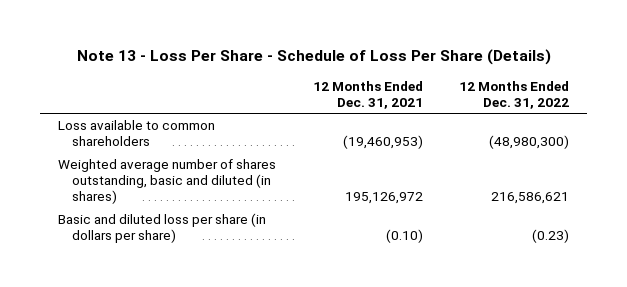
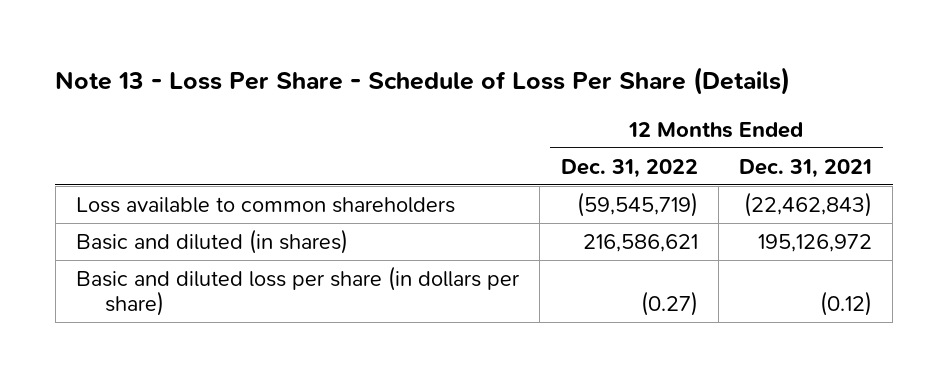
- | 12 Months Ended Dec. 31, 2021 | 12 Months Ended Dec. 31, 2022
+ | 12 Months Ended Dec. 31, 2022 | 12 Months Ended Dec. 31, 2021
- Loss available to common shareholders | (19,460,953) | (48,980,300)
- Weighted average number of shares outstanding, basic and diluted (in shares) | 195,126,972 | 216,586,621
- Basic and diluted loss per share (in dollars per share) | (0.10) | (0.23)
+ Loss available to common shareholders | (59,545,719) | (22,462,843)
+ Basic and diluted (in shares) | 216,586,621 | 195,126,972
+ Basic and diluted loss per share (in dollars per share) | (0.27) | (0.12)

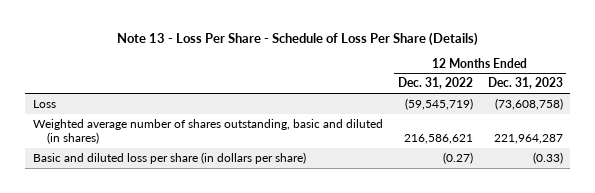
- | 12 Months Ended Dec. 31, 2022 | 12 Months Ended Dec. 31, 2021
+ | 12 Months Ended Dec. 31, 2022 | 12 Months Ended Dec. 31, 2023
- Loss available to common shareholders | (59,545,719) | (22,462,843)
- Basic and diluted (in shares) | 216,586,621 | 195,126,972
+ Loss | (59,545,719) | (73,608,758)
+ Weighted average number of shares outstanding, basic and diluted (in shares) | 216,586,621 | 221,964,287

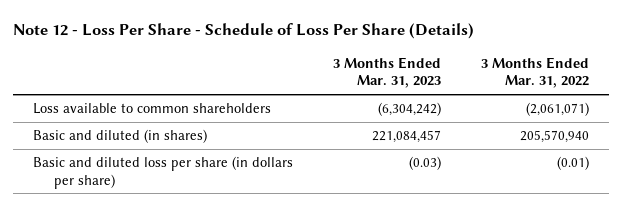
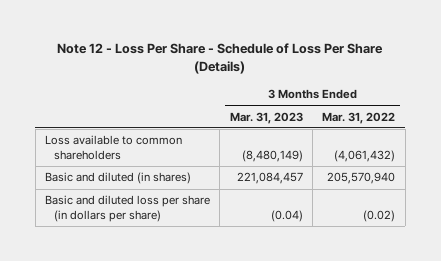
- Loss available to common shareholders | (6,304,242) | (2,061,071)
+ Loss available to common shareholders | (8,480,149) | (4,061,432)
- Basic and diluted loss per share (in dollars per share) | (0.03) | (0.01)
+ Basic and diluted loss per share (in dollars per share) | (0.04) | (0.02)

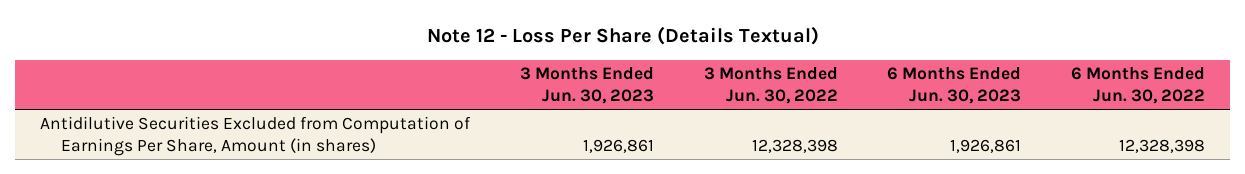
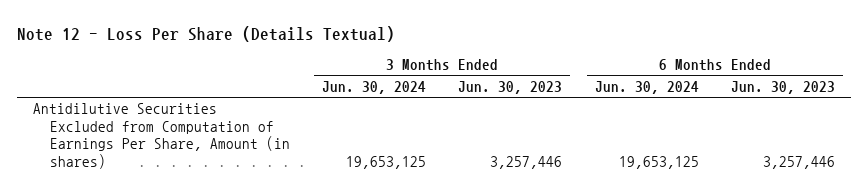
- | 3 Months Ended Jun. 30, 2023 | 3 Months Ended Jun. 30, 2022 | 6 Months Ended Jun. 30, 2023 | 6 Months Ended Jun. 30, 2022
+ | 3 Months Ended Jun. 30, 2024 | 3 Months Ended Jun. 30, 2023 | 6 Months Ended Jun. 30, 2024 | 6 Months Ended Jun. 30, 2023
- Antidilutive Securities Excluded from Computation of Earnings Per Share, Amount (in shares) | 1,926,861 | 12,328,398 | 1,926,861 | 12,328,398
+ Antidilutive Securities Excluded from Computation of Earnings Per Share, Amount (in shares) | 19,653,125 | 3,257,446 | 19,653,125 | 3,257,446

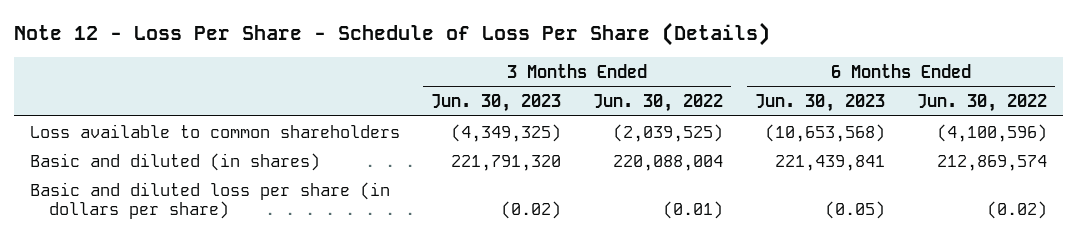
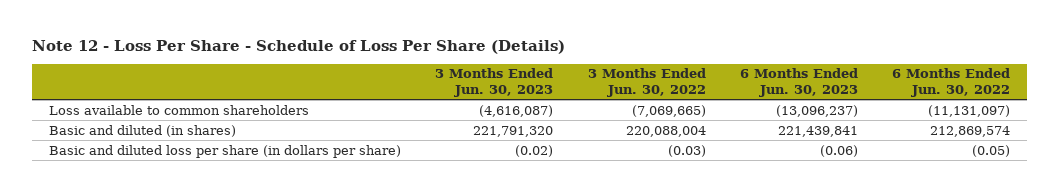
- Loss available to common shareholders | (4,349,325) | (2,039,525) | (10,653,568) | (4,100,596)
+ Loss available to common shareholders | (4,616,087) | (7,069,665) | (13,096,237) | (11,131,097)
- Basic and diluted loss per share (in dollars per share) | (0.02) | (0.01) | (0.05) | (0.02)
+ Basic and diluted loss per share (in dollars per share) | (0.02) | (0.03) | (0.06) | (0.05)

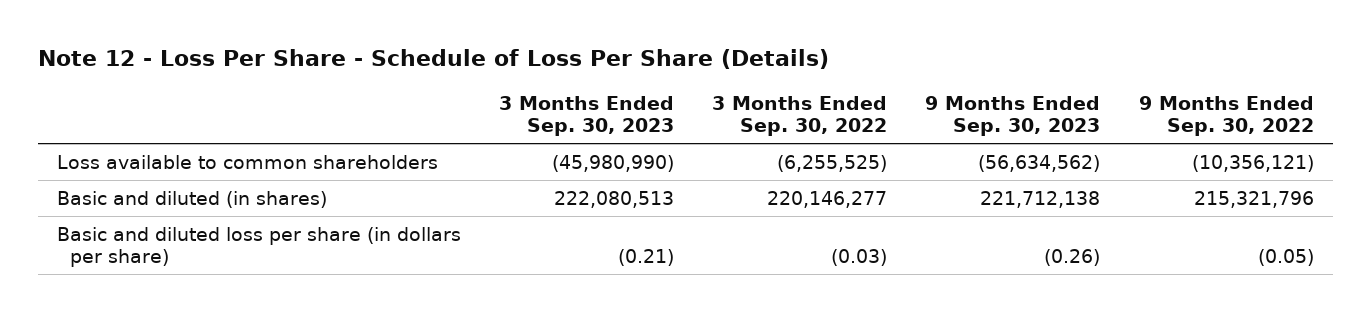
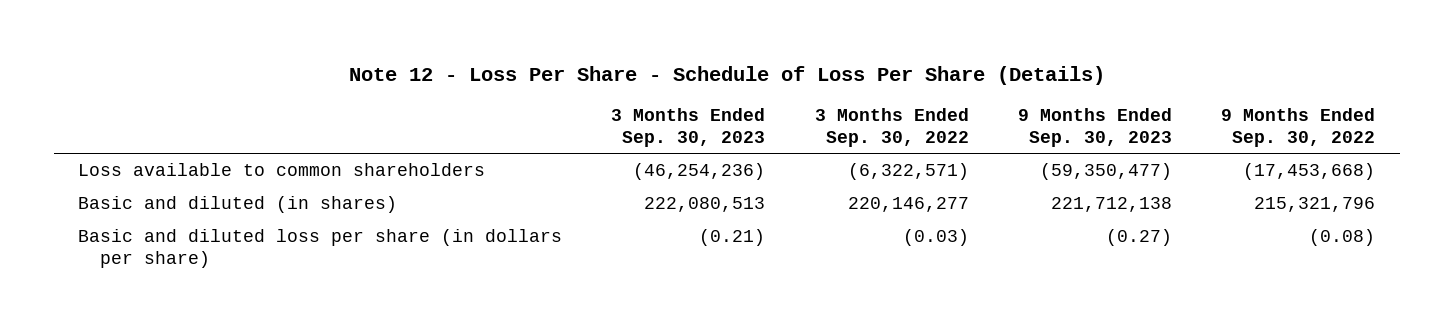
- Loss available to common shareholders | (45,980,990) | (6,255,525) | (56,634,562) | (10,356,121)
+ Loss available to common shareholders | (46,254,236) | (6,322,571) | (59,350,477) | (17,453,668)
- Basic and diluted loss per share (in dollars per share) | (0.21) | (0.03) | (0.26) | (0.05)
+ Basic and diluted loss per share (in dollars per share) | (0.21) | (0.03) | (0.27) | (0.08)

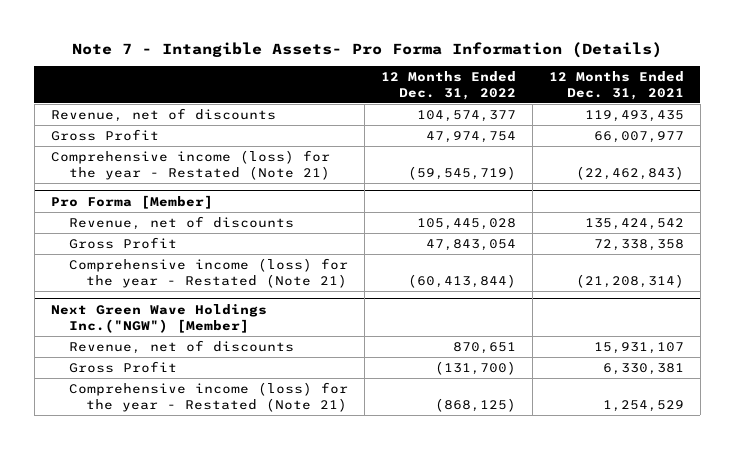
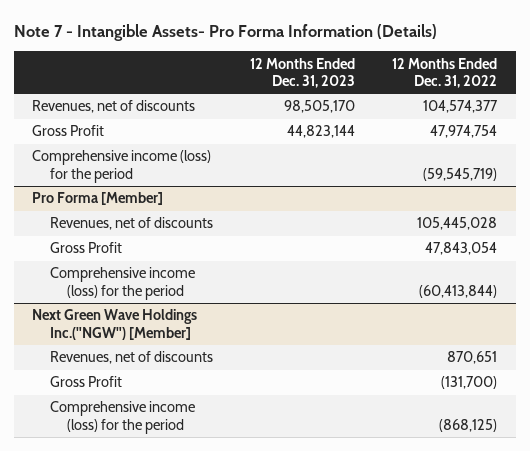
- | 12 Months Ended Dec. 31, 2022 | 12 Months Ended Dec. 31, 2021
+ | 12 Months Ended Dec. 31, 2023 | 12 Months Ended Dec. 31, 2022
- Revenue, net of discounts | 104,574,377 | 119,493,435
+ Revenues, net of discounts | 98,505,170 | 104,574,377
- Comprehensive income (loss) for the year - Restated (Note 21) | (59,545,719) | (22,462,843)
+ Comprehensive income (loss) for the period | | (59,545,719)
@ Pro Forma [Member]
- Revenue, net of discounts | 105,445,028 | 135,424,542
+ Revenues, net of discounts | | 105,445,028
- Comprehensive income (loss) for the year - Restated (Note 21) | (60,413,844) | (21,208,314)
+ Comprehensive income (loss) for the period | | (60,413,844)
@ Next Green Wave Holdings Inc.("NGW") [Member]
- Revenue, net of discounts | 870,651 | 15,931,107
+ Revenues, net of discounts | | 870,651
- Comprehensive income (loss) for the year - Restated (Note 21) | (868,125) | 1,254,529
+ Comprehensive income (loss) for the period | | (868,125)

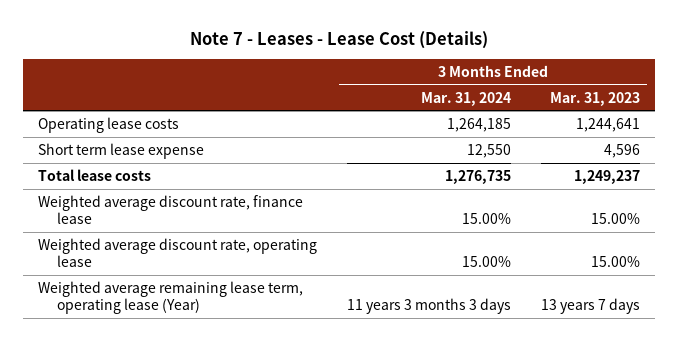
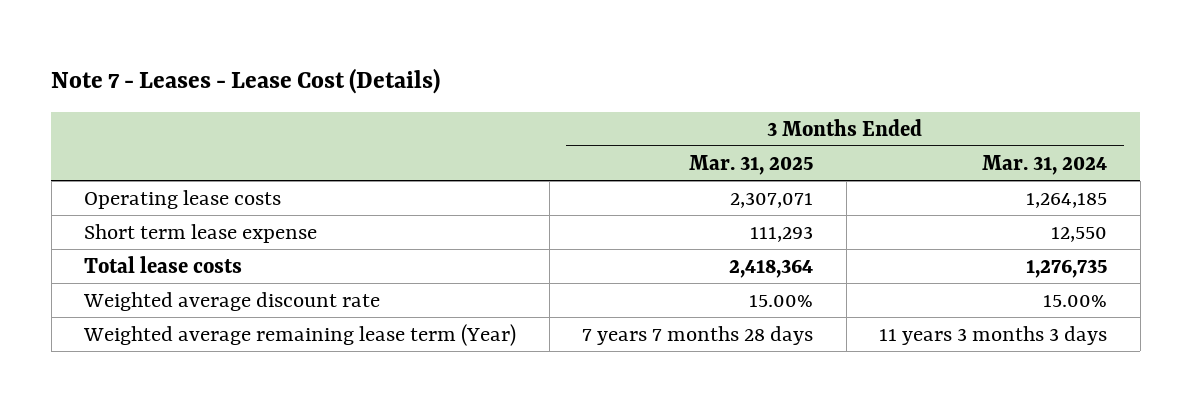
- | 3 Months Ended Mar. 31, 2024 | 3 Months Ended Mar. 31, 2023
+ | 3 Months Ended Mar. 31, 2025 | 3 Months Ended Mar. 31, 2024
- Weighted average discount rate, finance lease | 15.00% | 15.00%
- Weighted average discount rate, operating lease | 15.00% | 15.00%
- Weighted average remaining lease term, operating lease (Year) | 11 years 3 months 3 days | 13 years 7 days
+ Weighted average discount rate | 15.00% | 15.00%
+ Weighted average remaining lease term (Year) | 7 years 7 months 28 days | 11 years 3 months 3 days

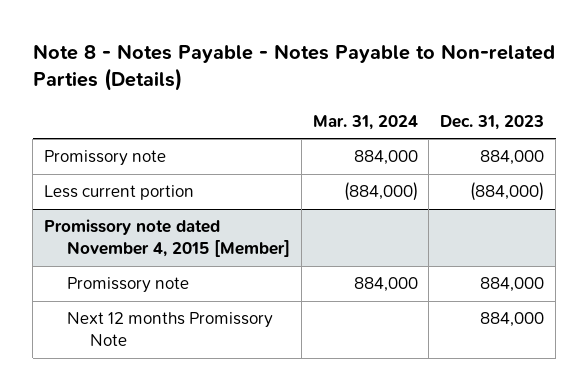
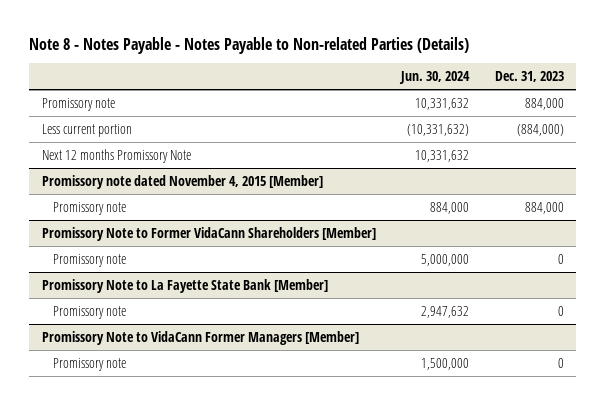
- | Mar. 31, 2024 | Dec. 31, 2023
+ | Jun. 30, 2024 | Dec. 31, 2023
+ Next 12 months Promissory Note | 10,331,632 |
@ Promissory note dated November 4, 2015 [Member]
- Next 12 months Promissory Note | | 884,000
+ Promissory Note to Former VidaCann Shareholders [Member]
+ Promissory note | 5,000,000 | 0
+ Promissory Note to La Fayette State Bank [Member]
+ Promissory note | 2,947,632 | 0
+ Promissory Note to VidaCann Former Managers [Member]
+ Promissory note | 1,500,000 | 0

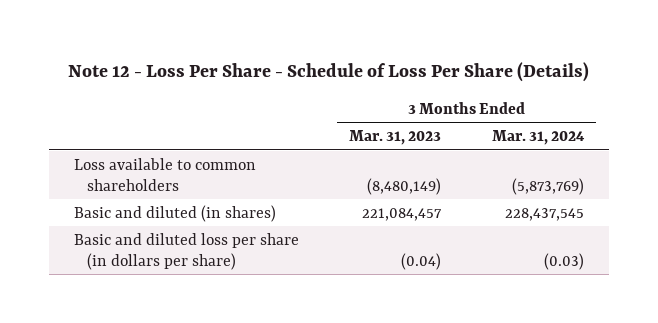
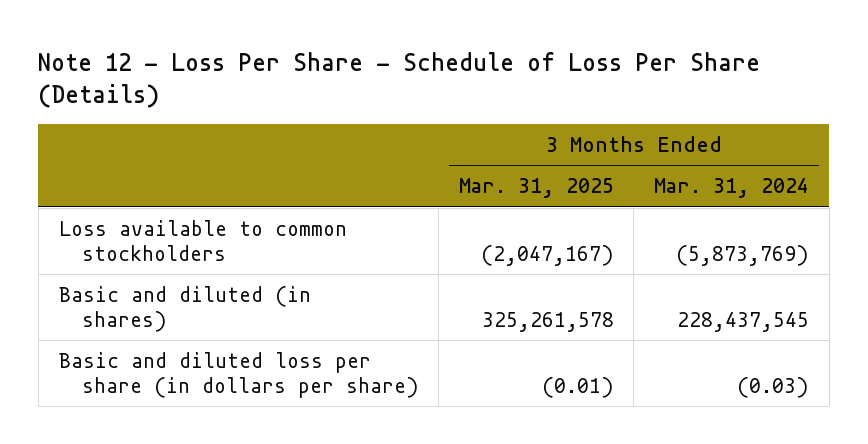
- | 3 Months Ended Mar. 31, 2023 | 3 Months Ended Mar. 31, 2024
+ | 3 Months Ended Mar. 31, 2025 | 3 Months Ended Mar. 31, 2024
- Loss available to common shareholders | (8,480,149) | (5,873,769)
+ Loss available to common stockholders | (2,047,167) | (5,873,769)

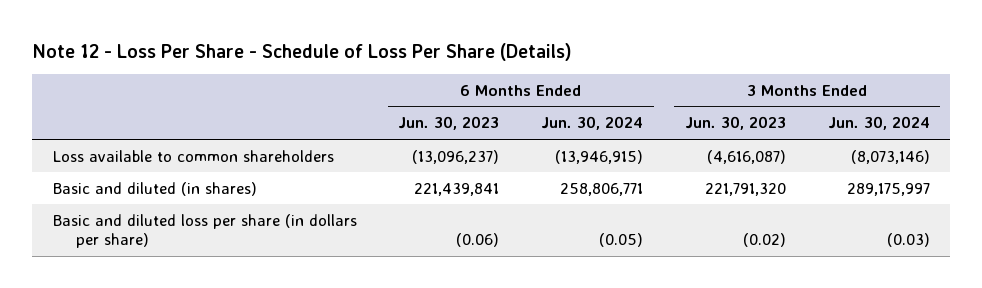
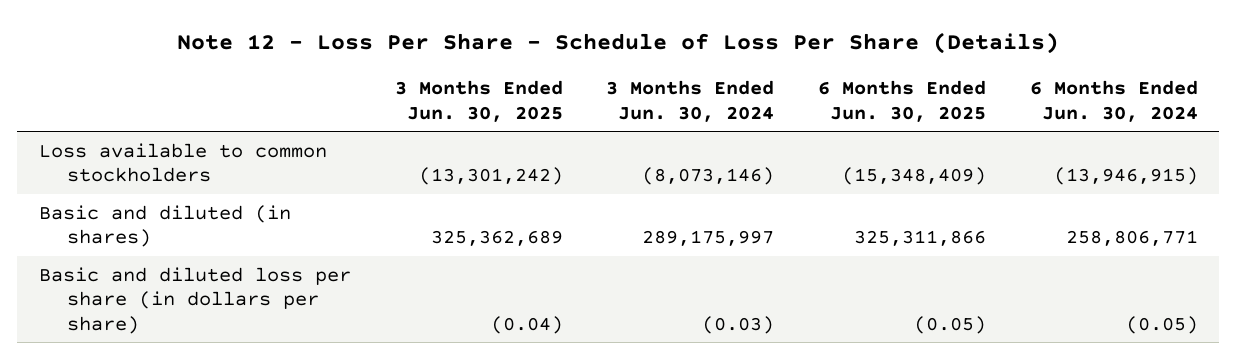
- | 6 Months Ended Jun. 30, 2023 | 6 Months Ended Jun. 30, 2024 | 3 Months Ended Jun. 30, 2023 | 3 Months Ended Jun. 30, 2024
+ | 3 Months Ended Jun. 30, 2025 | 3 Months Ended Jun. 30, 2024 | 6 Months Ended Jun. 30, 2025 | 6 Months Ended Jun. 30, 2024
- Loss available to common shareholders | (13,096,237) | (13,946,915) | (4,616,087) | (8,073,146)
+ Loss available to common stockholders | (13,301,242) | (8,073,146) | (15,348,409) | (13,946,915)

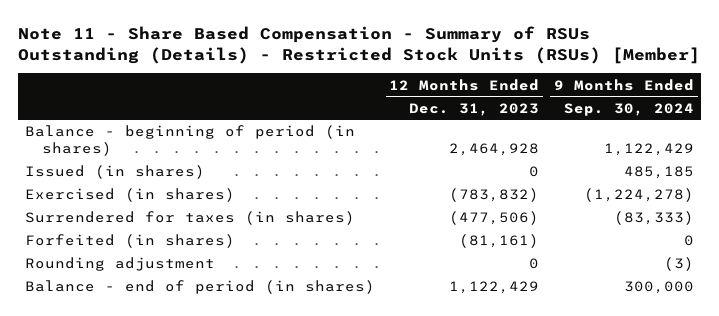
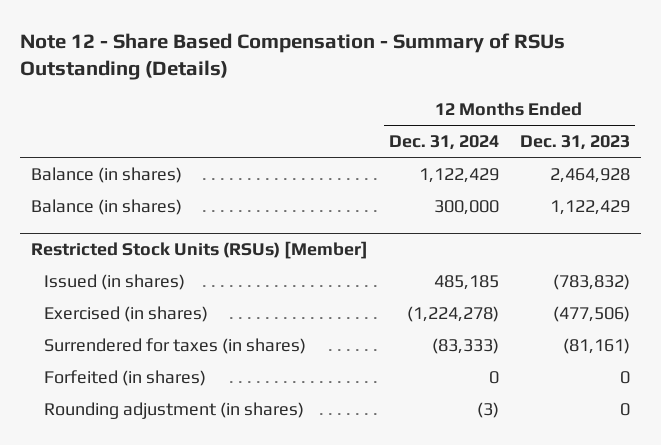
- Note 11 - Share Based Compensation - Summary of RSUs Outstanding (Details) - Restricted Stock Units (RSUs) [Member]
+ Note 12 - Share Based Compensation - Summary of RSUs Outstanding (Details)
- | 12 Months Ended Dec. 31, 2023 | 9 Months Ended Sep. 30, 2024
+ | 12 Months Ended Dec. 31, 2024 | 12 Months Ended Dec. 31, 2023
- Balance - beginning of period (in shares) | 2,464,928 | 1,122,429
- Issued (in shares) | 0 | 485,185
- Exercised (in shares) | (783,832) | (1,224,278)
- Surrendered for taxes (in shares) | (477,506) | (83,333)
- Forfeited (in shares) | (81,161) | 0
- Rounding adjustment | 0 | (3)
- Balance - end of period (in shares) | 1,122,429 | 300,000
+ Balance (in shares) | 1,122,429 | 2,464,928
+ Balance (in shares) | 300,000 | 1,122,429
+ Restricted Stock Units (RSUs) [Member]
+ Issued (in shares) | 485,185 | (783,832)
+ Exercised (in shares) | (1,224,278) | (477,506)
+ Surrendered for taxes (in shares) | (83,333) | (81,161)
+ Forfeited (in shares) | 0 | 0
+ Rounding adjustment (in shares) | (3) | 0

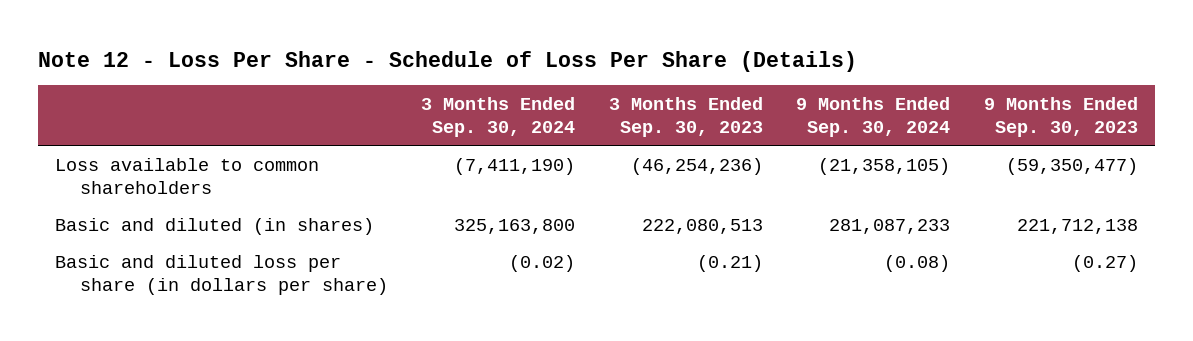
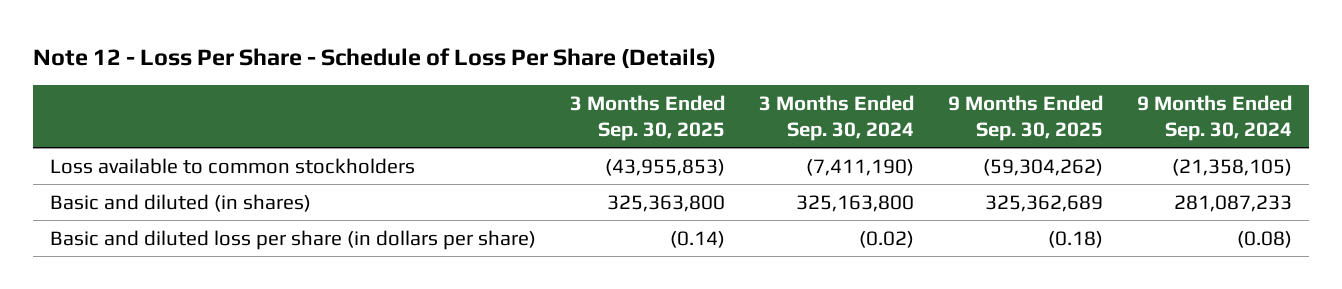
- | 3 Months Ended Sep. 30, 2024 | 3 Months Ended Sep. 30, 2023 | 9 Months Ended Sep. 30, 2024 | 9 Months Ended Sep. 30, 2023
+ | 3 Months Ended Sep. 30, 2025 | 3 Months Ended Sep. 30, 2024 | 9 Months Ended Sep. 30, 2025 | 9 Months Ended Sep. 30, 2024
- Loss available to common shareholders | (7,411,190) | (46,254,236) | (21,358,105) | (59,350,477)
+ Loss available to common stockholders | (43,955,853) | (7,411,190) | (59,304,262) | (21,358,105)

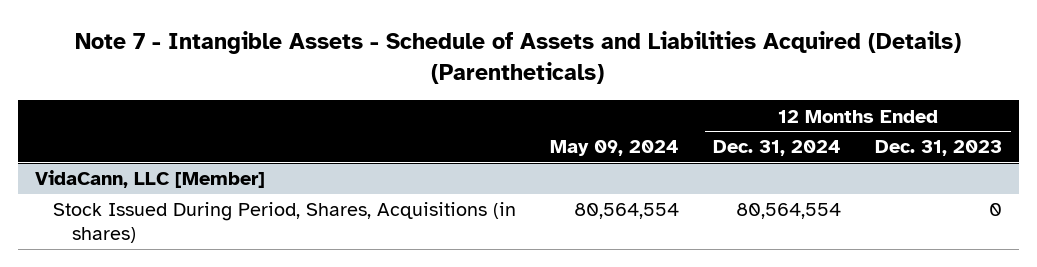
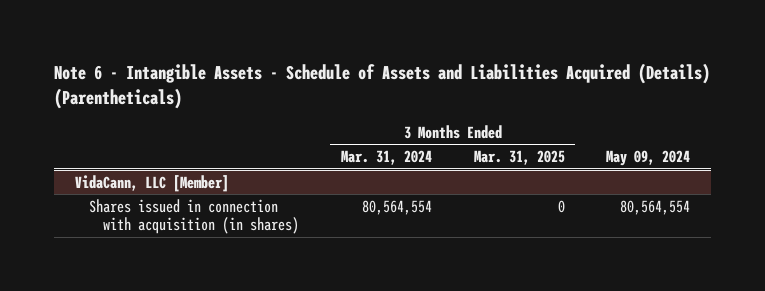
- Note 7 - Intangible Assets - Schedule of Assets and Liabilities Acquired (Details) (Parentheticals)
+ Note 6 - Intangible Assets - Schedule of Assets and Liabilities Acquired (Details) (Parentheticals)
- | May 09, 2024 | 12 Months Ended Dec. 31, 2024 | 12 Months Ended Dec. 31, 2023
+ | 3 Months Ended Mar. 31, 2024 | 3 Months Ended Mar. 31, 2025 | May 09, 2024
@ VidaCann, LLC [Member]
- Stock Issued During Period, Shares, Acquisitions (in shares) | 80,564,554 | 80,564,554 | 0
+ Shares issued in connection with acquisition (in shares) | 80,564,554 | 0 | 80,564,554

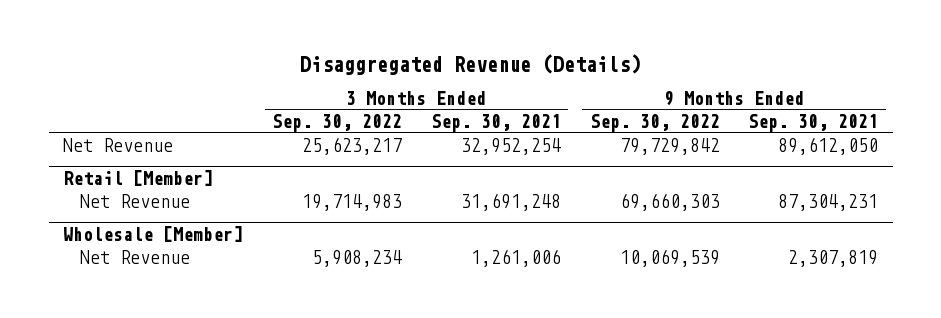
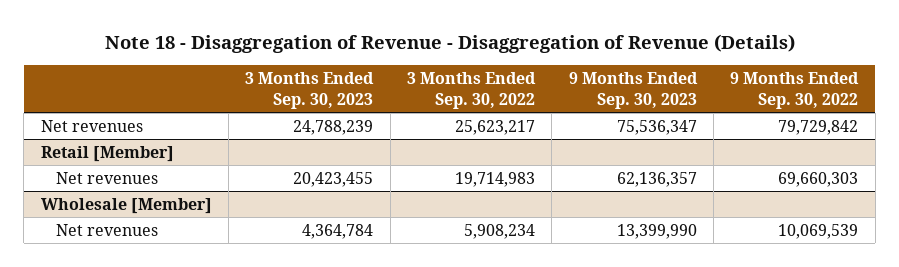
- Disaggregated Revenue (Details)
+ Note 18 - Disaggregation of Revenue - Disaggregation of Revenue (Details)
- | 3 Months Ended Sep. 30, 2022 | 3 Months Ended Sep. 30, 2021 | 9 Months Ended Sep. 30, 2022 | 9 Months Ended Sep. 30, 2021
+ | 3 Months Ended Sep. 30, 2023 | 3 Months Ended Sep. 30, 2022 | 9 Months Ended Sep. 30, 2023 | 9 Months Ended Sep. 30, 2022
- Net Revenue | 25,623,217 | 32,952,254 | 79,729,842 | 89,612,050
+ Net revenues | 24,788,239 | 25,623,217 | 75,536,347 | 79,729,842
@ Retail [Member]
- Net Revenue | 19,714,983 | 31,691,248 | 69,660,303 | 87,304,231
+ Net revenues | 20,423,455 | 19,714,983 | 62,136,357 | 69,660,303
@ Wholesale [Member]
- Net Revenue | 5,908,234 | 1,261,006 | 10,069,539 | 2,307,819
+ Net revenues | 4,364,784 | 5,908,234 | 13,399,990 | 10,069,539

